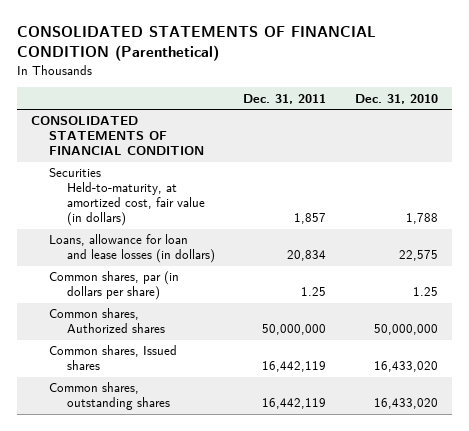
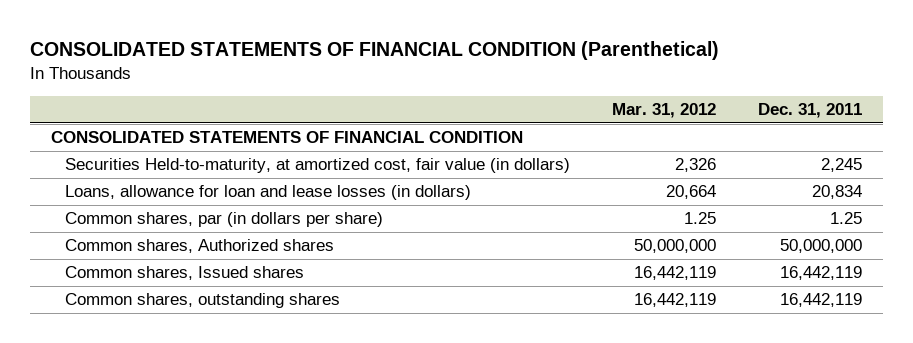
- | Dec. 31, 2011 | Dec. 31, 2010
+ | Mar. 31, 2012 | Dec. 31, 2011
- Securities Held-to-maturity, at amortized cost, fair value (in dollars) | 1,857 | 1,788
+ Securities Held-to-maturity, at amortized cost, fair value (in dollars) | 2,326 | 2,245

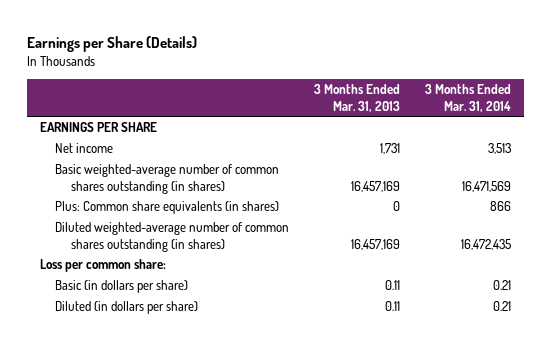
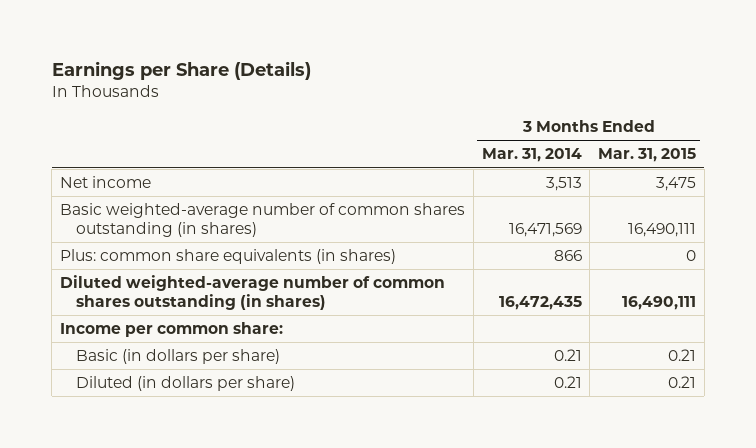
- | 3 Months Ended Mar. 31, 2013 | 3 Months Ended Mar. 31, 2014
+ | 3 Months Ended Mar. 31, 2014 | 3 Months Ended Mar. 31, 2015
- EARNINGS PER SHARE
- Plus: Common share equivalents (in shares) | 0 | 866
+ Plus: common share equivalents (in shares) | 866 | 0
- Loss per common share:
+ Income per common share:

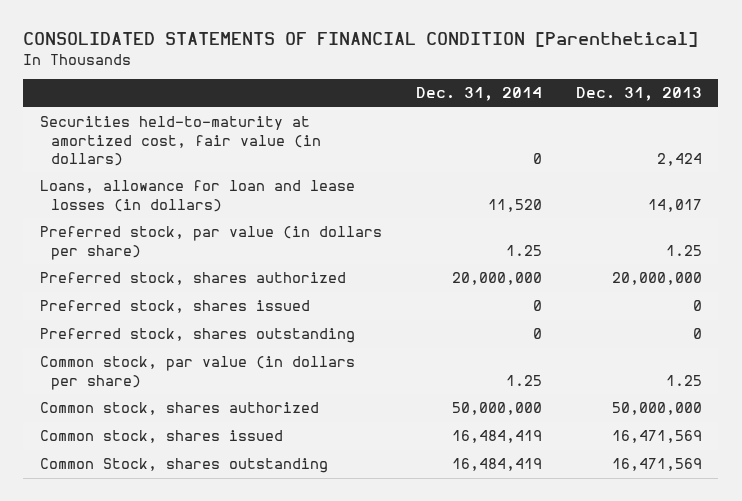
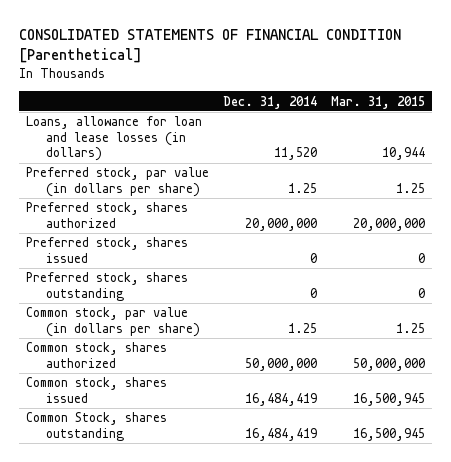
- | Dec. 31, 2014 | Dec. 31, 2013
+ | Dec. 31, 2014 | Mar. 31, 2015
- Securities held-to-maturity at amortized cost, fair value (in dollars) | 0 | 2,424

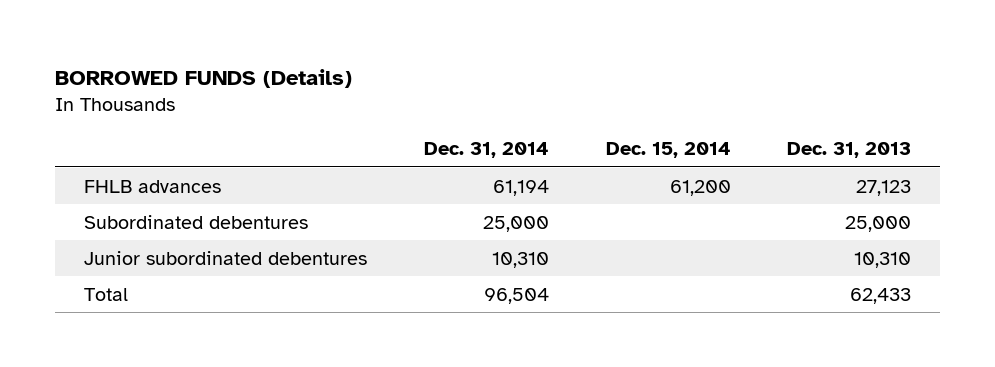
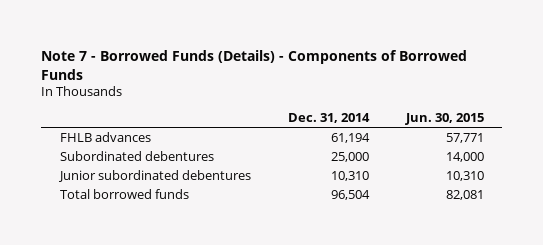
- BORROWED FUNDS (Details)
+ Note 7 - Borrowed Funds (Details) - Components of Borrowed Funds
- | Dec. 31, 2014 | Dec. 15, 2014 | Dec. 31, 2013
+ | Dec. 31, 2014 | Jun. 30, 2015
- Total | 96,504 | | 62,433
+ Total borrowed funds | 96,504 | 82,081

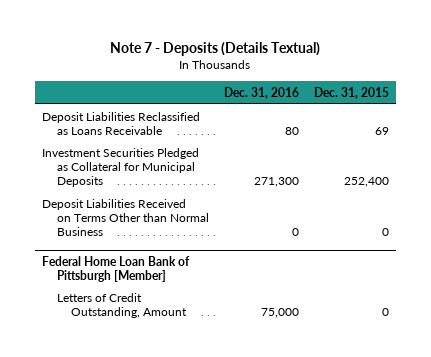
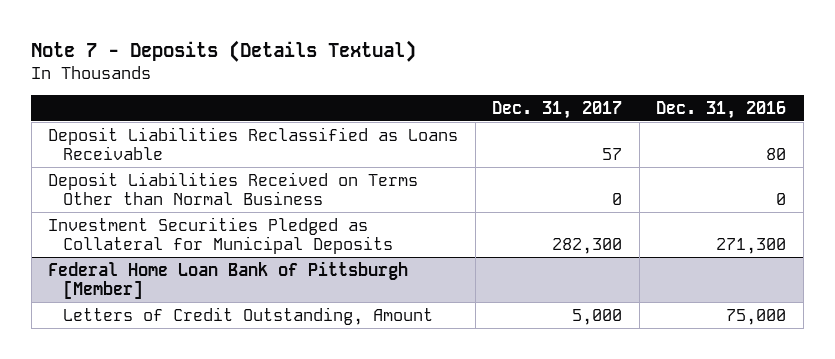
- | Dec. 31, 2016 | Dec. 31, 2015
+ | Dec. 31, 2017 | Dec. 31, 2016
moved down: Investment Securities Pledged as Collateral for Municipal Deposits | 282,300 | 271,300

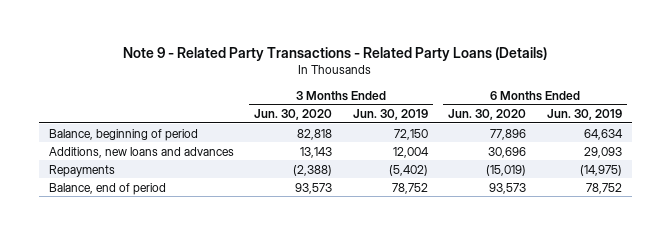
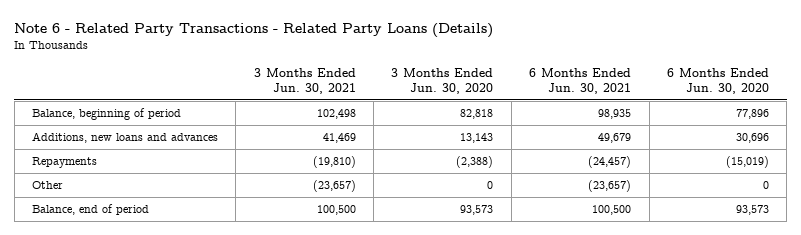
- Note 9 - Related Party Transactions - Related Party Loans (Details)
+ Note 6 - Related Party Transactions - Related Party Loans (Details)
- | 3 Months Ended Jun. 30, 2020 | 3 Months Ended Jun. 30, 2019 | 6 Months Ended Jun. 30, 2020 | 6 Months Ended Jun. 30, 2019
+ | 3 Months Ended Jun. 30, 2021 | 3 Months Ended Jun. 30, 2020 | 6 Months Ended Jun. 30, 2021 | 6 Months Ended Jun. 30, 2020
+ Other | (23,657) | 0 | (23,657) | 0

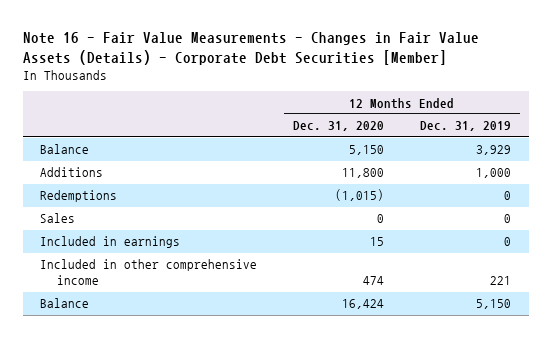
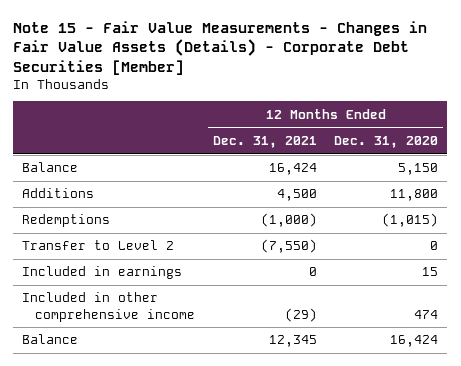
- Note 16 - Fair Value Measurements - Changes in Fair Value Assets (Details) - Corporate Debt Securities [Member]
+ Note 15 - Fair Value Measurements - Changes in Fair Value Assets (Details) - Corporate Debt Securities [Member]
- | 12 Months Ended Dec. 31, 2020 | 12 Months Ended Dec. 31, 2019
+ | 12 Months Ended Dec. 31, 2021 | 12 Months Ended Dec. 31, 2020
- Sales | 0 | 0
+ Transfer to Level 2 | (7,550) | 0

